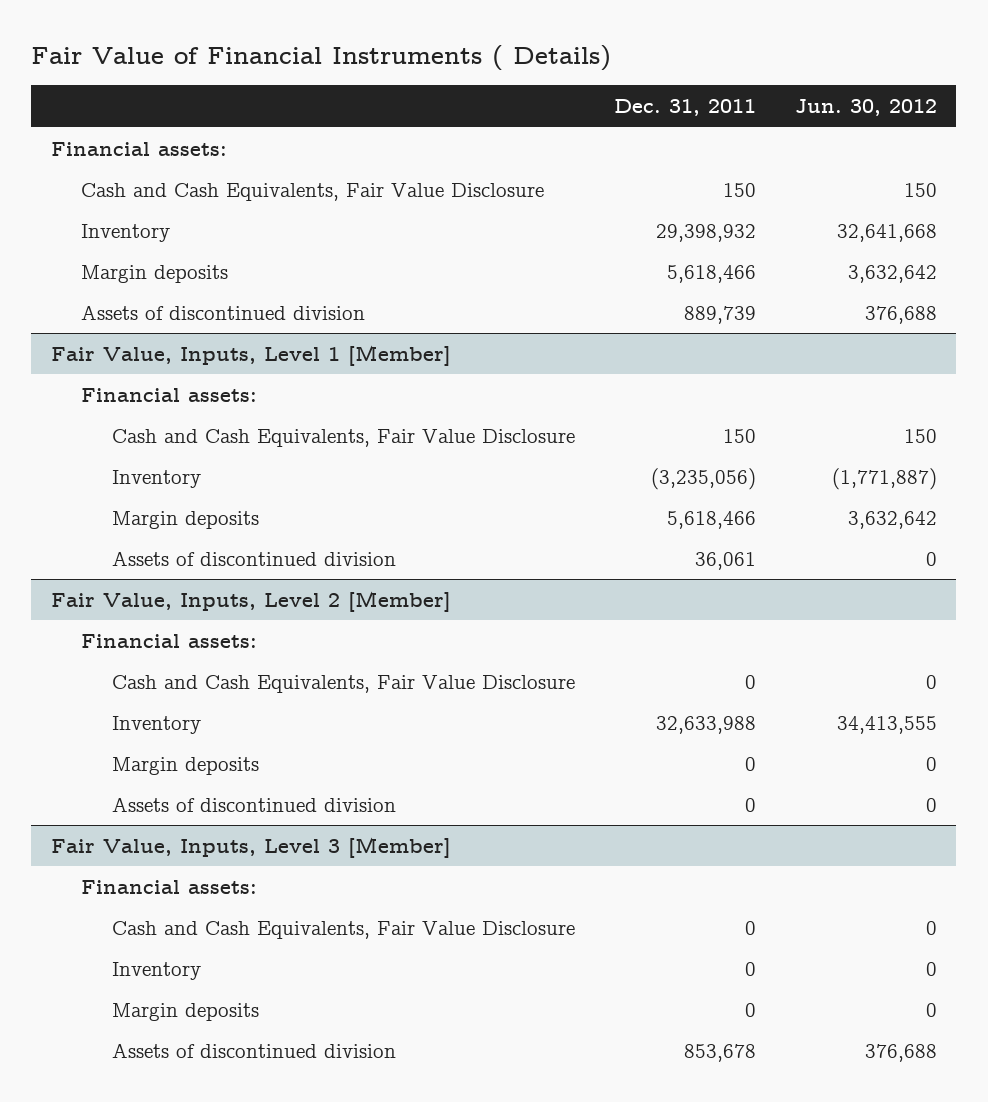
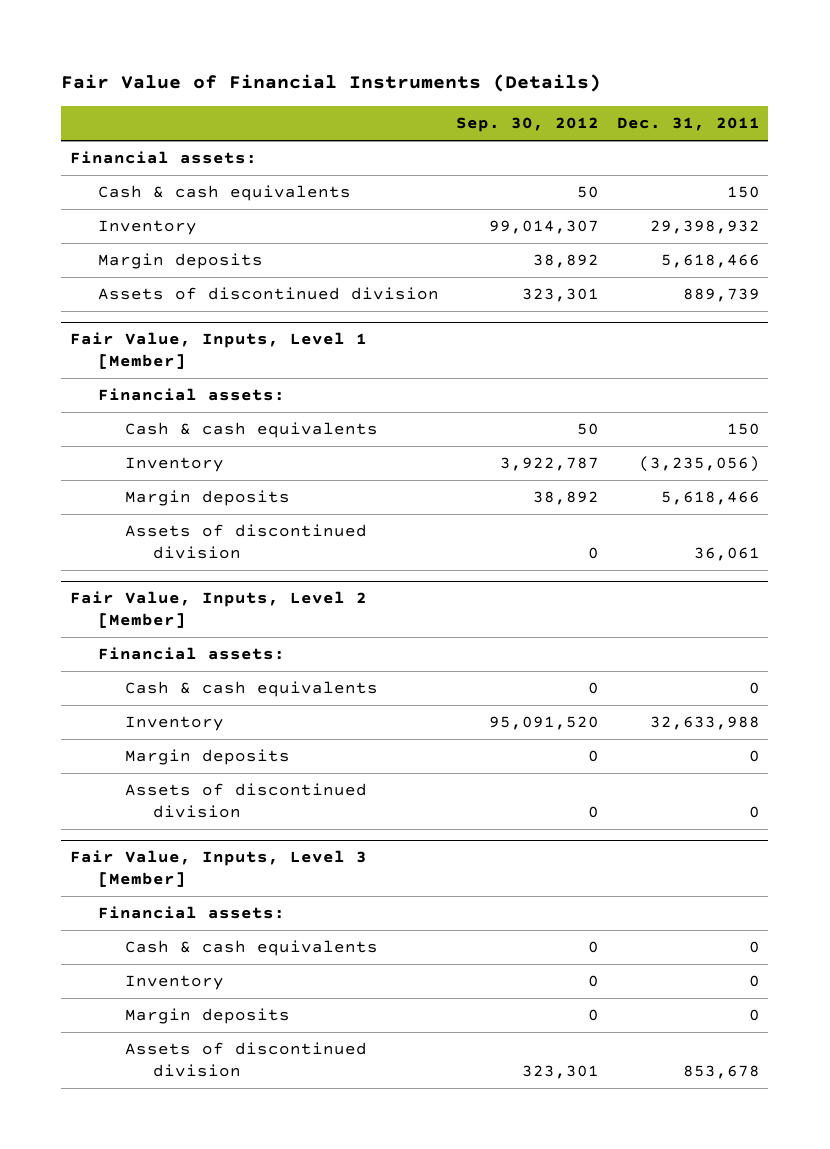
- Fair Value of Financial Instruments ( Details)
+ Fair Value of Financial Instruments (Details)
- | Dec. 31, 2011 | Jun. 30, 2012
+ | Sep. 30, 2012 | Dec. 31, 2011
- Cash and Cash Equivalents, Fair Value Disclosure | 150 | 150
+ Cash & cash equivalents | 50 | 150
@ Fair Value, Inputs, Level 1 [Member]
- Cash and Cash Equivalents, Fair Value Disclosure | 150 | 150
+ Cash & cash equivalents | 50 | 150
@ Fair Value, Inputs, Level 2 [Member]
- Cash and Cash Equivalents, Fair Value Disclosure | 0 | 0
+ Cash & cash equivalents | 0 | 0
@ Fair Value, Inputs, Level 3 [Member]
- Cash and Cash Equivalents, Fair Value Disclosure | 0 | 0
+ Cash & cash equivalents | 0 | 0

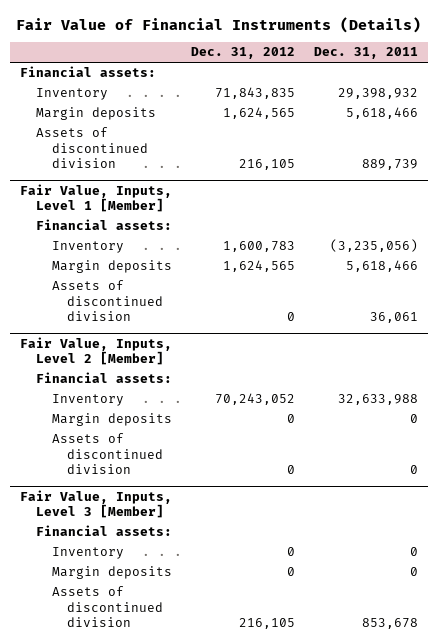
- | Sep. 30, 2012 | Dec. 31, 2011
+ | Dec. 31, 2012 | Dec. 31, 2011
- Cash & cash equivalents | 50 | 150
@ Fair Value, Inputs, Level 1 [Member]
- Cash & cash equivalents | 50 | 150
@ Fair Value, Inputs, Level 2 [Member]
- Cash & cash equivalents | 0 | 0
@ Fair Value, Inputs, Level 3 [Member]
- Cash & cash equivalents | 0 | 0

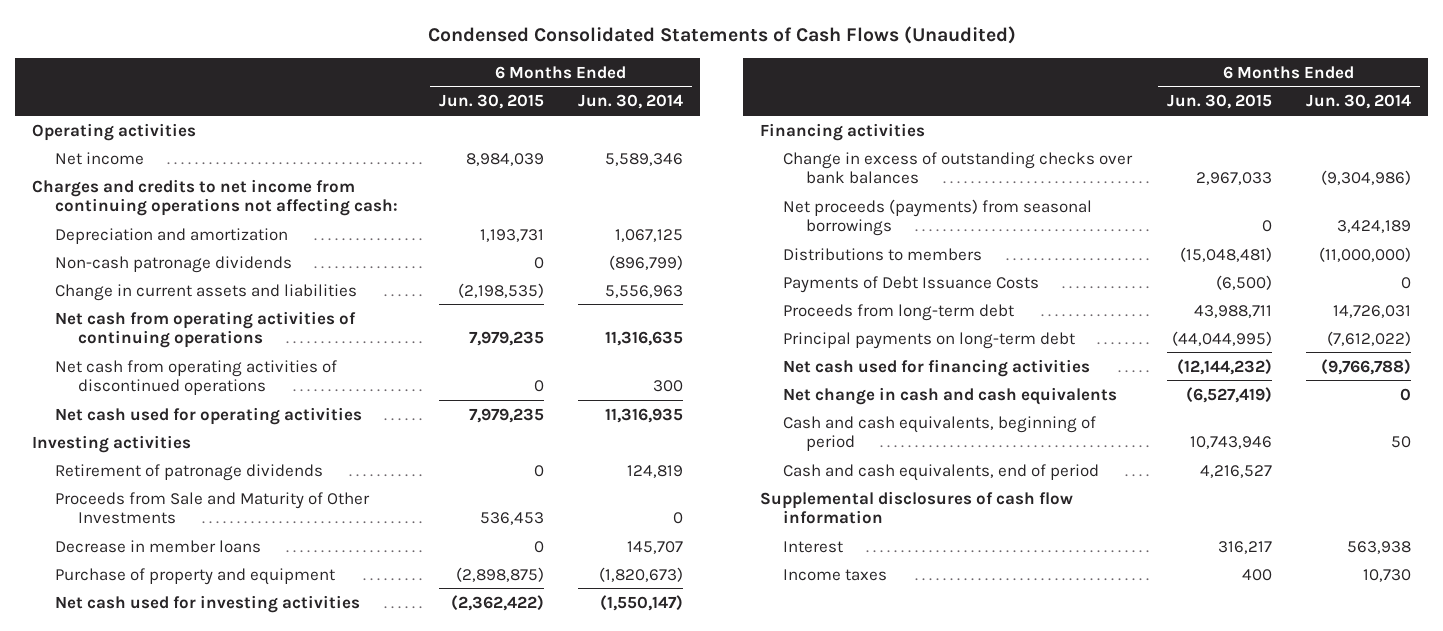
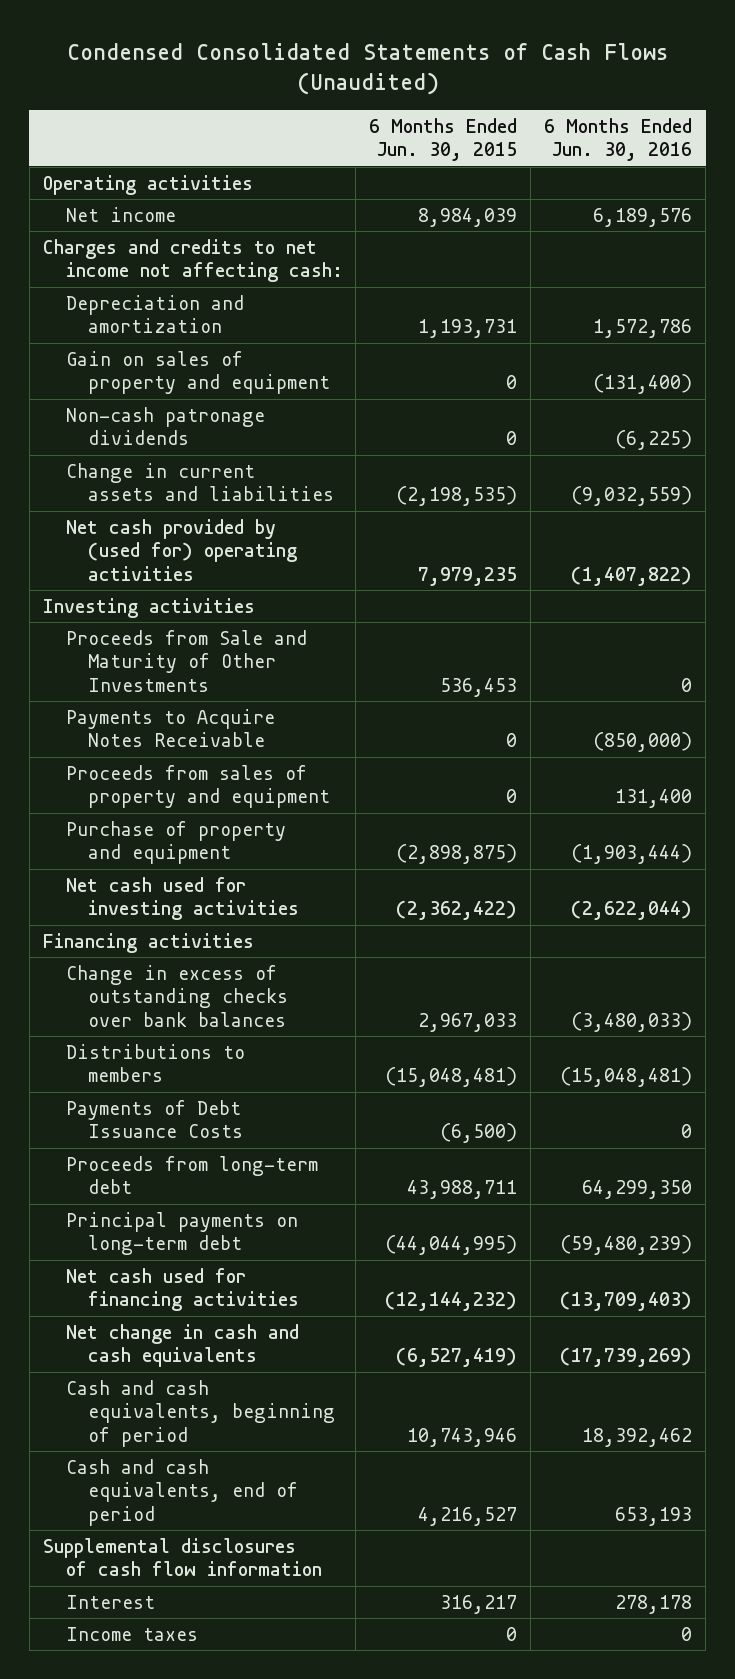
- | 6 Months Ended Jun. 30, 2015 | 6 Months Ended Jun. 30, 2014
+ | 6 Months Ended Jun. 30, 2015 | 6 Months Ended Jun. 30, 2016
- Charges and credits to net income from continuing operations not affecting cash:
+ Charges and credits to net income not affecting cash:
+ Gain on sales of property and equipment | 0 | (131,400)
- Net cash from operating activities of continuing operations | 7,979,235 | 11,316,635
- Net cash from operating activities of discontinued operations | 0 | 300
- Net cash used for operating activities | 7,979,235 | 11,316,935
+ Net cash provided by (used for) operating activities | 7,979,235 | (1,407,822)
- Retirement of patronage dividends | 0 | 124,819
- Decrease in member loans | 0 | 145,707
+ Payments to Acquire Notes Receivable | 0 | (850,000)
+ Proceeds from sales of property and equipment | 0 | 131,400
- Net proceeds (payments) from seasonal borrowings | 0 | 3,424,189
- Income taxes | 400 | 10,730
+ Income taxes | 0 | 0

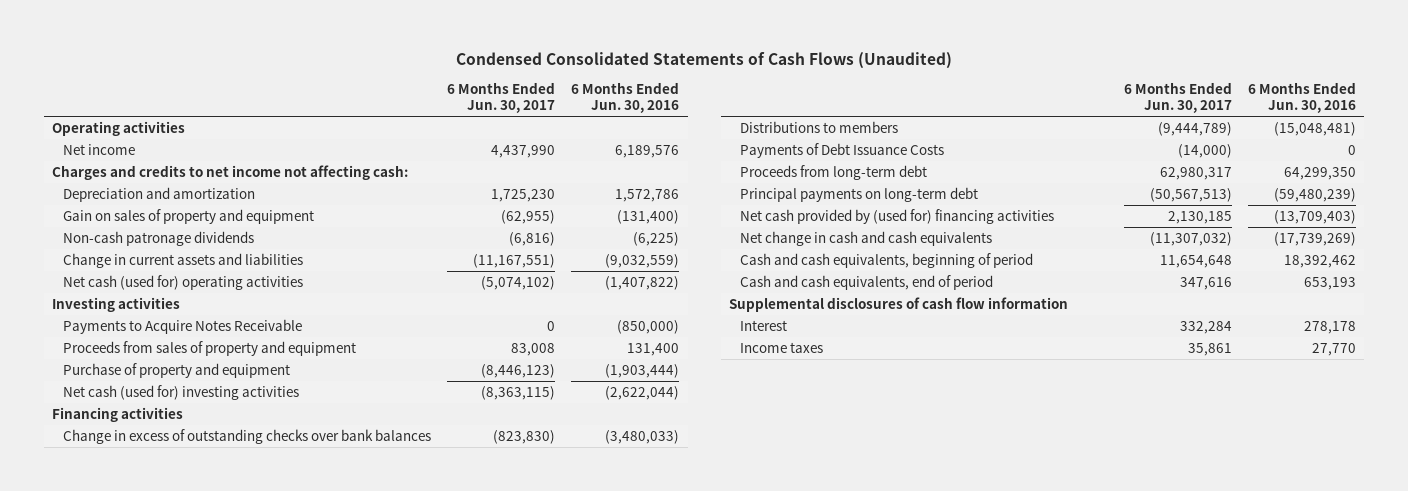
- | 6 Months Ended Jun. 30, 2015 | 6 Months Ended Jun. 30, 2016
+ | 6 Months Ended Jun. 30, 2017 | 6 Months Ended Jun. 30, 2016
- Net cash provided by (used for) operating activities | 7,979,235 | (1,407,822)
+ Net cash (used for) operating activities | (5,074,102) | (1,407,822)
- Proceeds from Sale and Maturity of Other Investments | 536,453 | 0
- Net cash used for investing activities | (2,362,422) | (2,622,044)
+ Net cash (used for) investing activities | (8,363,115) | (2,622,044)
- Net cash used for financing activities | (12,144,232) | (13,709,403)
+ Net cash provided by (used for) financing activities | 2,130,185 | (13,709,403)
- Income taxes | 0 | 0
+ Income taxes | 35,861 | 27,770

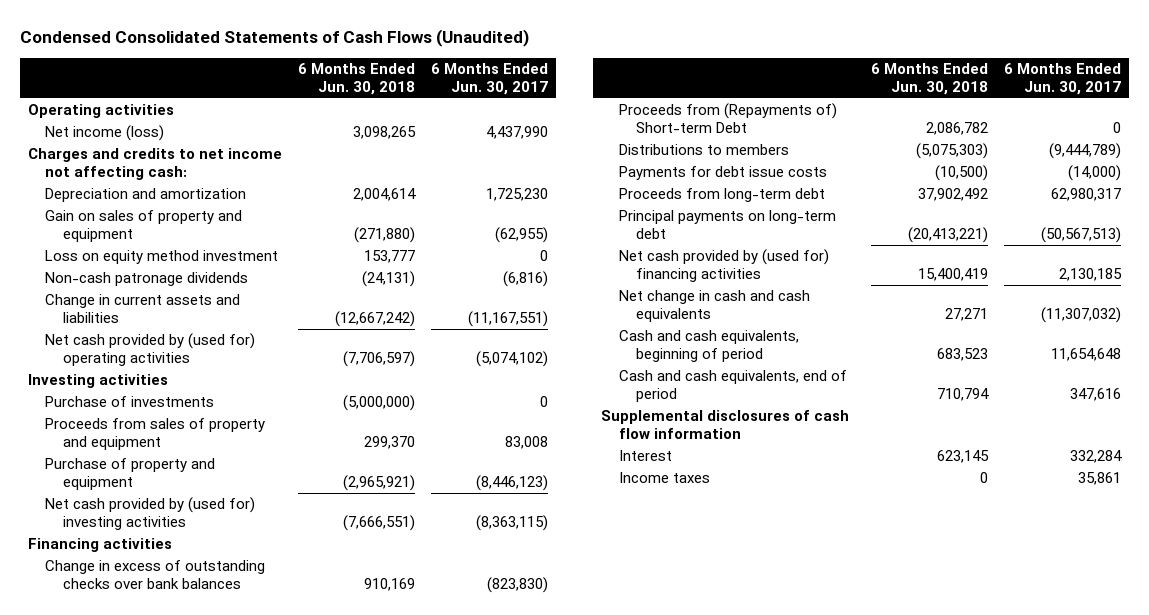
- | 6 Months Ended Jun. 30, 2017 | 6 Months Ended Jun. 30, 2016
+ | 6 Months Ended Jun. 30, 2018 | 6 Months Ended Jun. 30, 2017
- Net income | 4,437,990 | 6,189,576
+ Net income (loss) | 3,098,265 | 4,437,990
+ Loss on equity method investment | 153,777 | 0
- Net cash (used for) operating activities | (5,074,102) | (1,407,822)
+ Net cash provided by (used for) operating activities | (7,706,597) | (5,074,102)
- Payments to Acquire Notes Receivable | 0 | (850,000)
+ Purchase of investments | (5,000,000) | 0
- Net cash (used for) investing activities | (8,363,115) | (2,622,044)
+ Net cash provided by (used for) investing activities | (7,666,551) | (8,363,115)
+ Proceeds from (Repayments of) Short-term Debt | 2,086,782 | 0
- Payments of Debt Issuance Costs | (14,000) | 0
+ Payments for debt issue costs | (10,500) | (14,000)

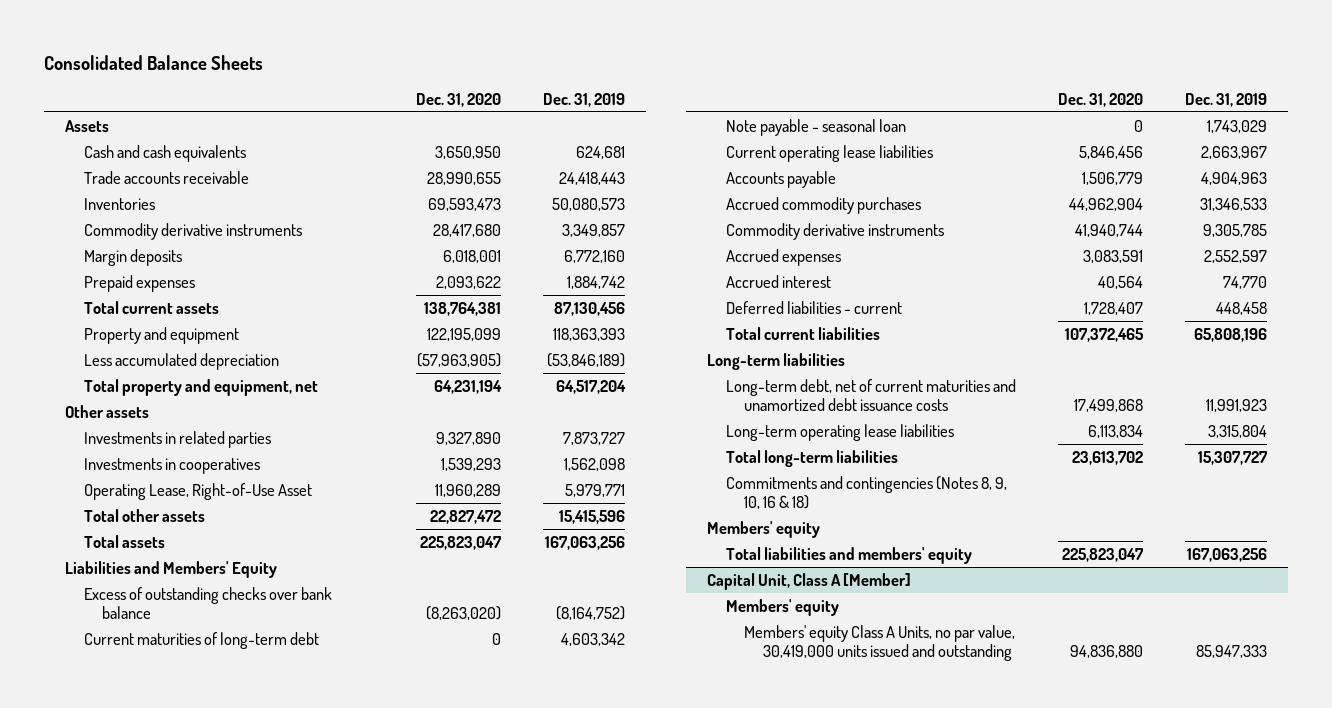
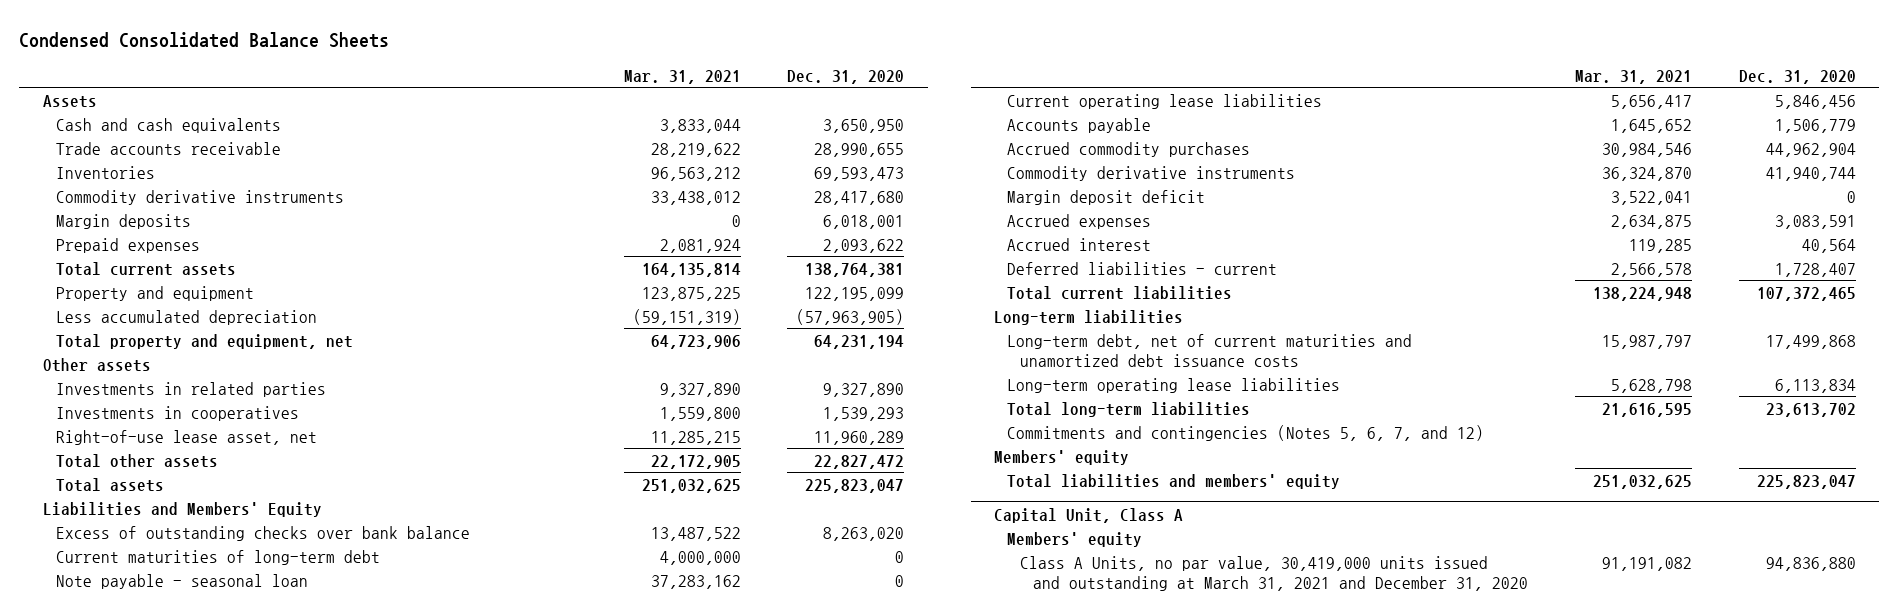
- Consolidated Balance Sheets
+ Condensed Consolidated Balance Sheets
- | Dec. 31, 2020 | Dec. 31, 2019
+ | Mar. 31, 2021 | Dec. 31, 2020
- Operating Lease, Right-of-Use Asset | 11,960,289 | 5,979,771
+ Right-of-use lease asset, net | 11,285,215 | 11,960,289
- Excess of outstanding checks over bank balance | (8,263,020) | (8,164,752)
+ Excess of outstanding checks over bank balance | 13,487,522 | 8,263,020
+ Margin deposit deficit | 3,522,041 | 0
- Commitments and contingencies (Notes 8, 9, 10, 16 & 18)
+ Commitments and contingencies (Notes 5, 6, 7, and 12)
- Capital Unit, Class A [Member]
+ Capital Unit, Class A
- Members' equity Class A Units, no par value, 30,419,000 units issued and outstanding | 94,836,880 | 85,947,333
+ Class A Units, no par value, 30,419,000 units issued and outstanding at March 31, 2021 and December 31, 2020 | 91,191,082 | 94,836,880

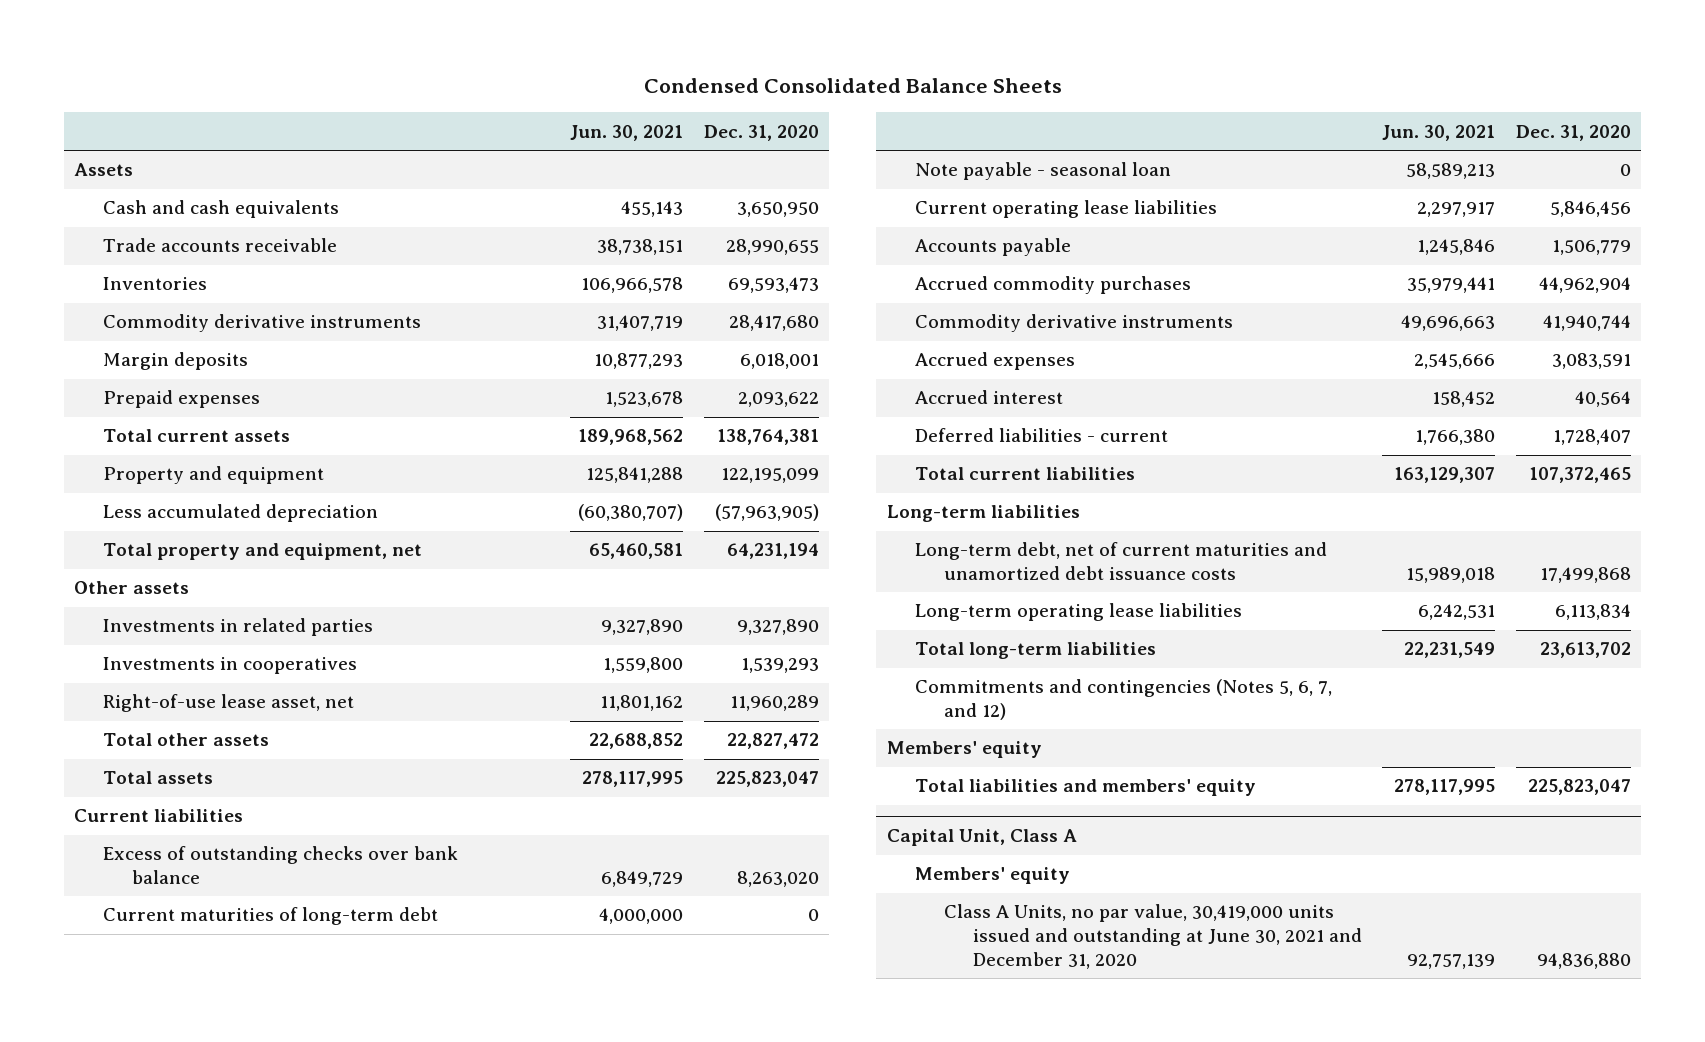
- | Mar. 31, 2021 | Dec. 31, 2020
+ | Jun. 30, 2021 | Dec. 31, 2020
- Liabilities and Members' Equity
+ Current liabilities
- Margin deposit deficit | 3,522,041 | 0
@ Capital Unit, Class A
- Class A Units, no par value, 30,419,000 units issued and outstanding at March 31, 2021 and December 31, 2020 | 91,191,082 | 94,836,880
+ Class A Units, no par value, 30,419,000 units issued and outstanding at June 30, 2021 and December 31, 2020 | 92,757,139 | 94,836,880

